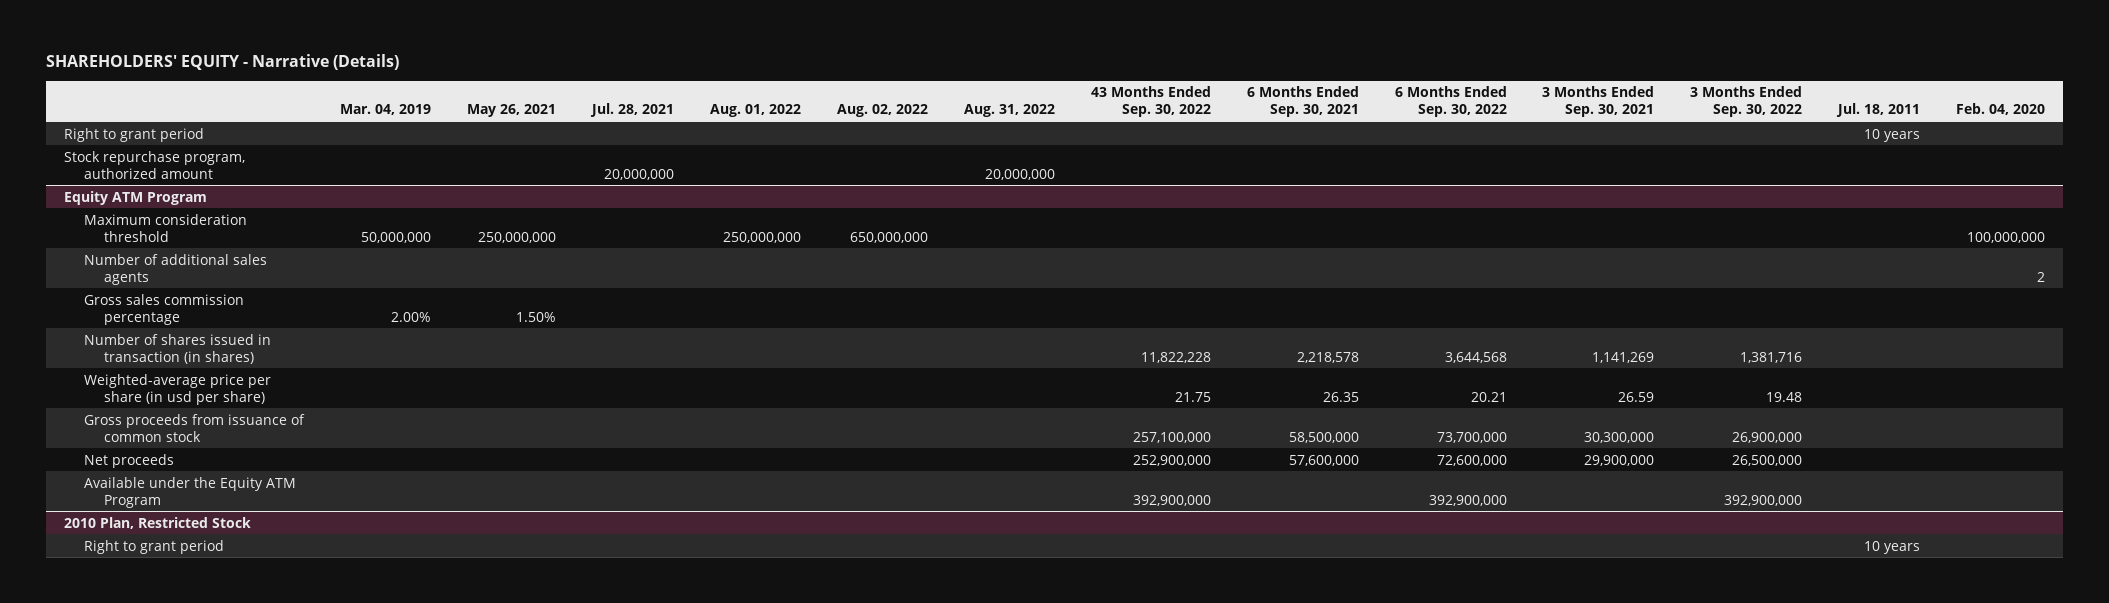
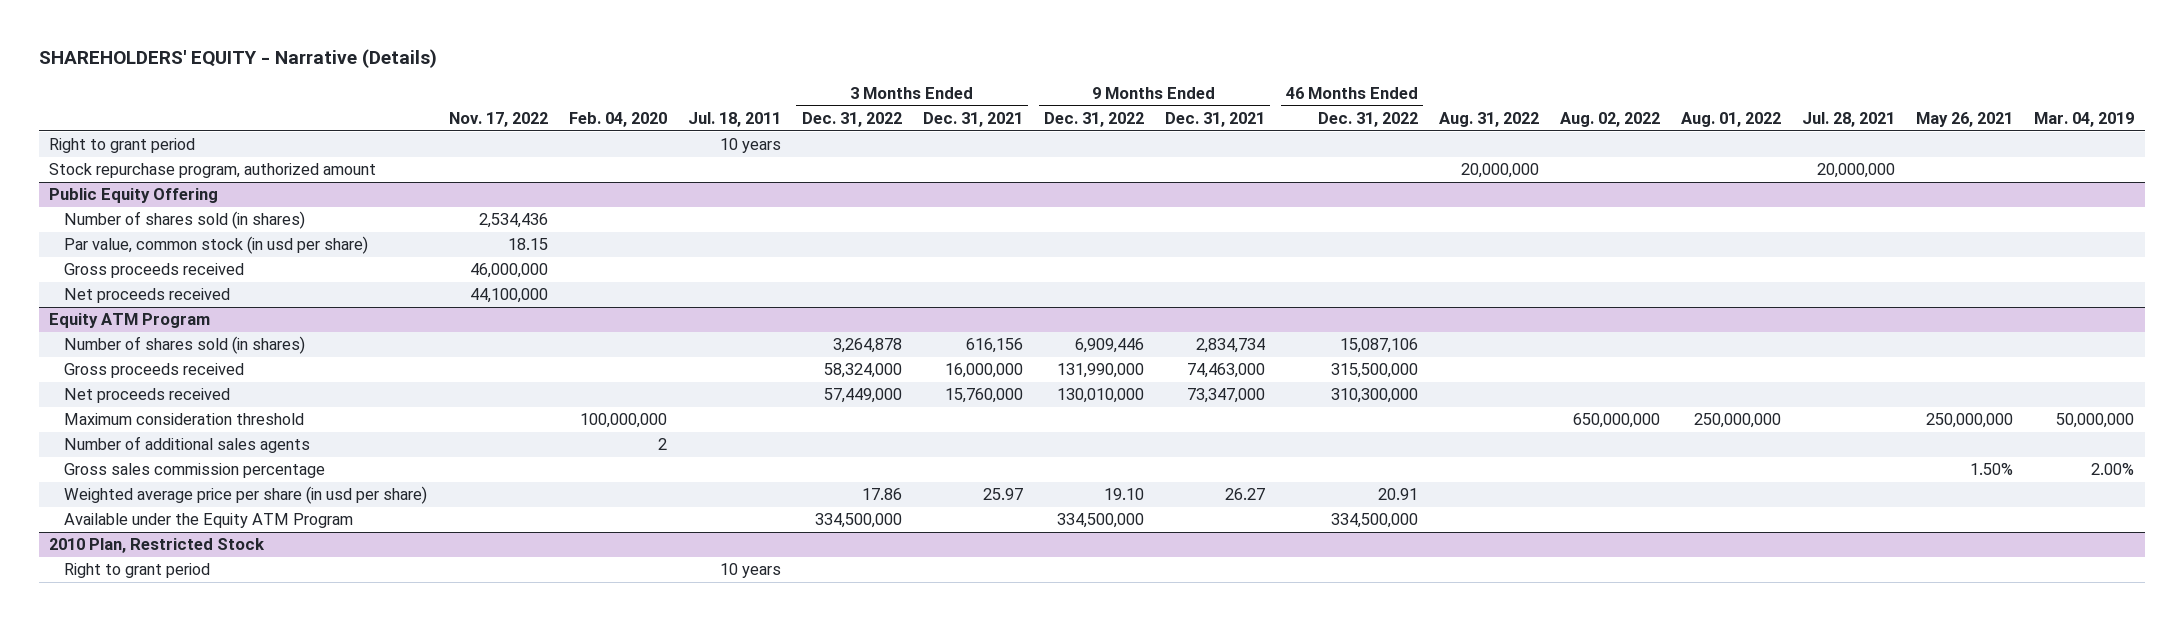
- | Mar. 04, 2019 | May 26, 2021 | Jul. 28, 2021 | Aug. 01, 2022 | Aug. 02, 2022 | Aug. 31, 2022 | 43 Months Ended Sep. 30, 2022 | 6 Months Ended Sep. 30, 2021 | 6 Months Ended Sep. 30, 2022 | 3 Months Ended Sep. 30, 2021 | 3 Months Ended Sep. 30, 2022 | Jul. 18, 2011 | Feb. 04, 2020
+ | Nov. 17, 2022 | Feb. 04, 2020 | Jul. 18, 2011 | 3 Months Ended Dec. 31, 2022 | 3 Months Ended Dec. 31, 2021 | 9 Months Ended Dec. 31, 2022 | 9 Months Ended Dec. 31, 2021 | 46 Months Ended Dec. 31, 2022 | Aug. 31, 2022 | Aug. 02, 2022 | Aug. 01, 2022 | Jul. 28, 2021 | May 26, 2021 | Mar. 04, 2019
+ Public Equity Offering
+ Number of shares sold (in shares) | 2,534,436 | | | | | | | | | | | | |
+ Par value, common stock (in usd per share) | 18.15 | | | | | | | | | | | | |
+ Gross proceeds received | 46,000,000 | | | | | | | | | | | | |
+ Net proceeds received | 44,100,000 | | | | | | | | | | | | |
@ Equity ATM Program
+ Number of shares sold (in shares) | | | | 3,264,878 | 616,156 | 6,909,446 | 2,834,734 | 15,087,106 | | | | | |
+ Gross proceeds received | | | | 58,324,000 | 16,000,000 | 131,990,000 | 74,463,000 | 315,500,000 | | | | | |
+ Net proceeds received | | | | 57,449,000 | 15,760,000 | 130,010,000 | 73,347,000 | 310,300,000 | | | | | |
- Number of shares issued in transaction (in shares) | | | | | | | 11,822,228 | 2,218,578 | 3,644,568 | 1,141,269 | 1,381,716 | |
- Weighted-average price per share (in usd per share) | | | | | | | 21.75 | 26.35 | 20.21 | 26.59 | 19.48 | |
- Gross proceeds from issuance of common stock | | | | | | | 257,100,000 | 58,500,000 | 73,700,000 | 30,300,000 | 26,900,000 | |
- Net proceeds | | | | | | | 252,900,000 | 57,600,000 | 72,600,000 | 29,900,000 | 26,500,000 | |
+ Weighted average price per share (in usd per share) | | | | 17.86 | 25.97 | 19.10 | 26.27 | 20.91 | | | | | |

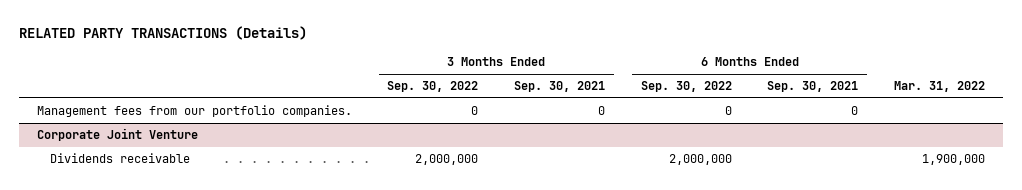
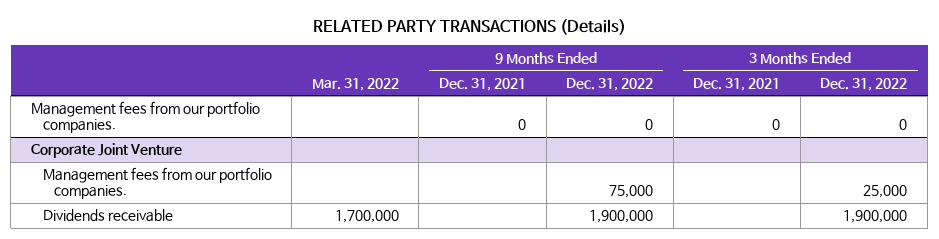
- | 3 Months Ended Sep. 30, 2022 | 3 Months Ended Sep. 30, 2021 | 6 Months Ended Sep. 30, 2022 | 6 Months Ended Sep. 30, 2021 | Mar. 31, 2022
+ | Mar. 31, 2022 | 9 Months Ended Dec. 31, 2021 | 9 Months Ended Dec. 31, 2022 | 3 Months Ended Dec. 31, 2021 | 3 Months Ended Dec. 31, 2022
@ Corporate Joint Venture
- Dividends receivable | 2,000,000 | | 2,000,000 | | 1,900,000
+ Management fees from our portfolio companies. | | | 75,000 | | 25,000
+ Dividends receivable | 1,700,000 | | 1,900,000 | | 1,900,000

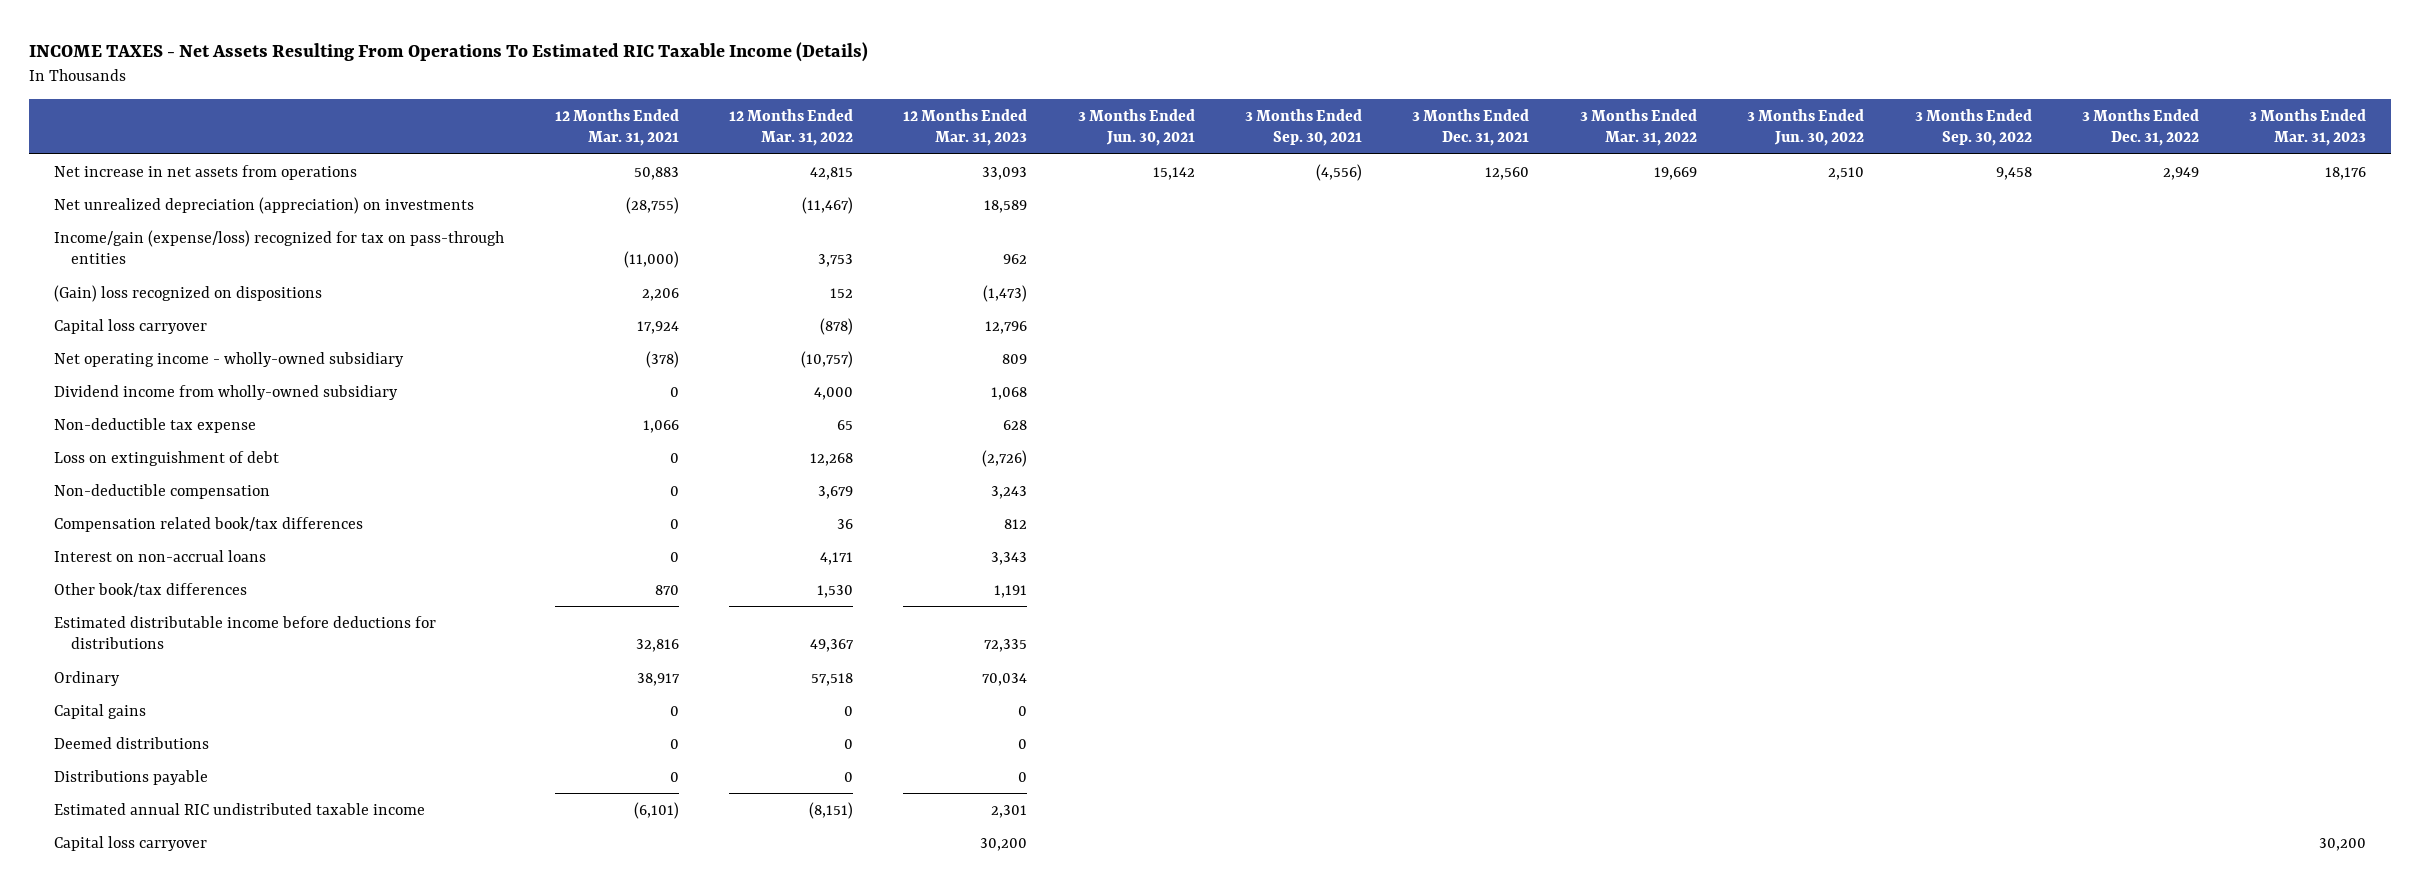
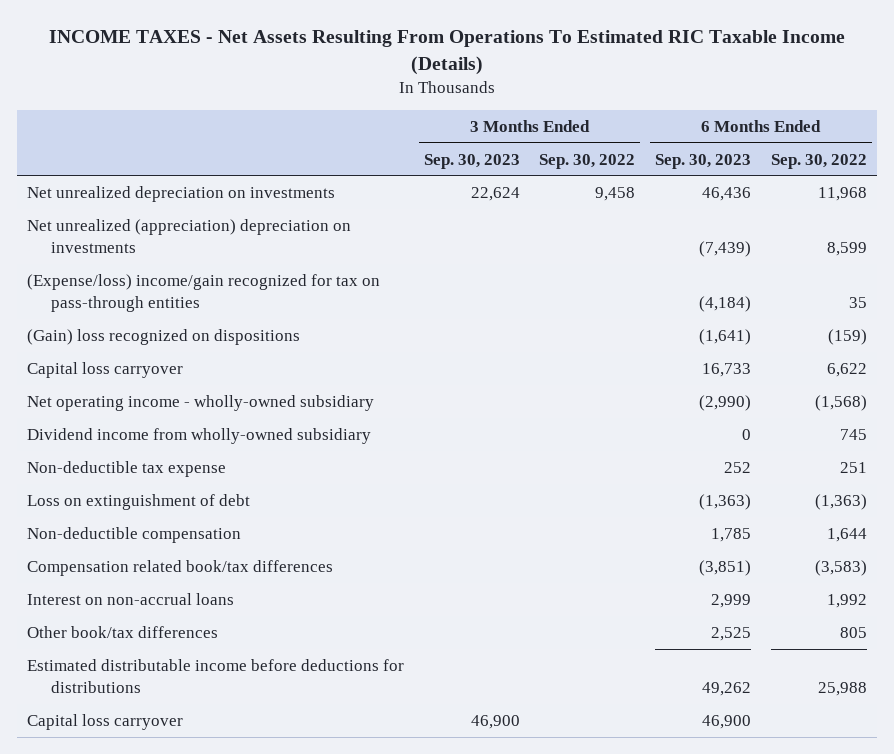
- | 12 Months Ended Mar. 31, 2021 | 12 Months Ended Mar. 31, 2022 | 12 Months Ended Mar. 31, 2023 | 3 Months Ended Jun. 30, 2021 | 3 Months Ended Sep. 30, 2021 | 3 Months Ended Dec. 31, 2021 | 3 Months Ended Mar. 31, 2022 | 3 Months Ended Jun. 30, 2022 | 3 Months Ended Sep. 30, 2022 | 3 Months Ended Dec. 31, 2022 | 3 Months Ended Mar. 31, 2023
+ | 3 Months Ended Sep. 30, 2023 | 3 Months Ended Sep. 30, 2022 | 6 Months Ended Sep. 30, 2023 | 6 Months Ended Sep. 30, 2022
- Net increase in net assets from operations | 50,883 | 42,815 | 33,093 | 15,142 | (4,556) | 12,560 | 19,669 | 2,510 | 9,458 | 2,949 | 18,176
- Net unrealized depreciation (appreciation) on investments | (28,755) | (11,467) | 18,589 | | | | | | | |
- Income/gain (expense/loss) recognized for tax on pass-through entities | (11,000) | 3,753 | 962 | | | | | | | |
+ Net unrealized depreciation on investments | 22,624 | 9,458 | 46,436 | 11,968
+ Net unrealized (appreciation) depreciation on investments | | | (7,439) | 8,599
+ (Expense/loss) income/gain recognized for tax on pass-through entities | | | (4,184) | 35
- Ordinary | 38,917 | 57,518 | 70,034 | | | | | | | |
- Capital gains | 0 | 0 | 0 | | | | | | | |
- Deemed distributions | 0 | 0 | 0 | | | | | | | |
- Distributions payable | 0 | 0 | 0 | | | | | | | |
- Estimated annual RIC undistributed taxable income | (6,101) | (8,151) | 2,301 | | | | | | | |

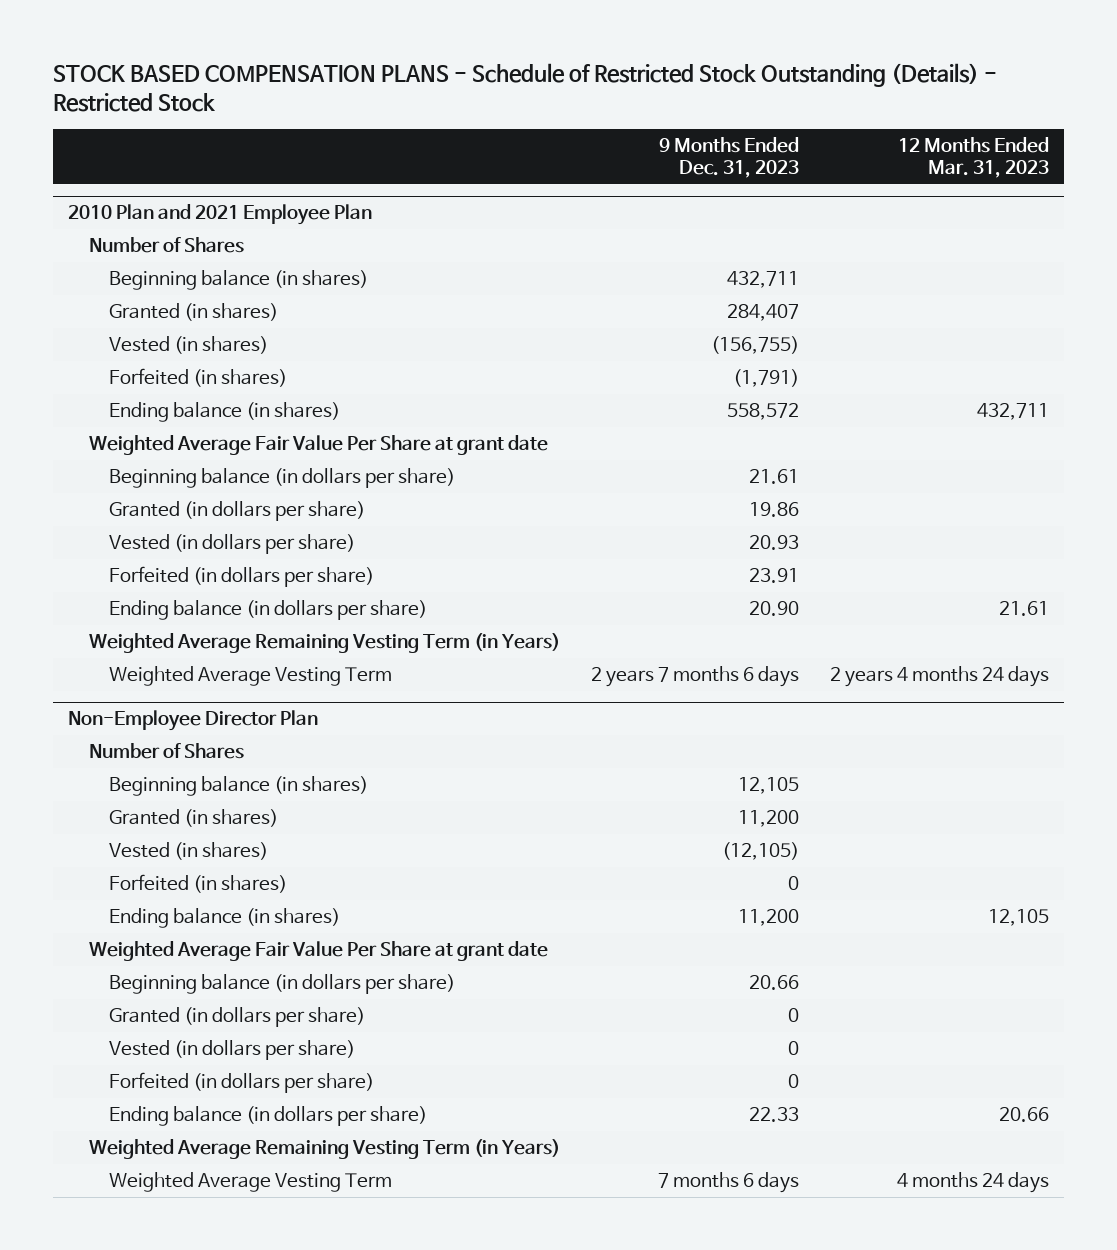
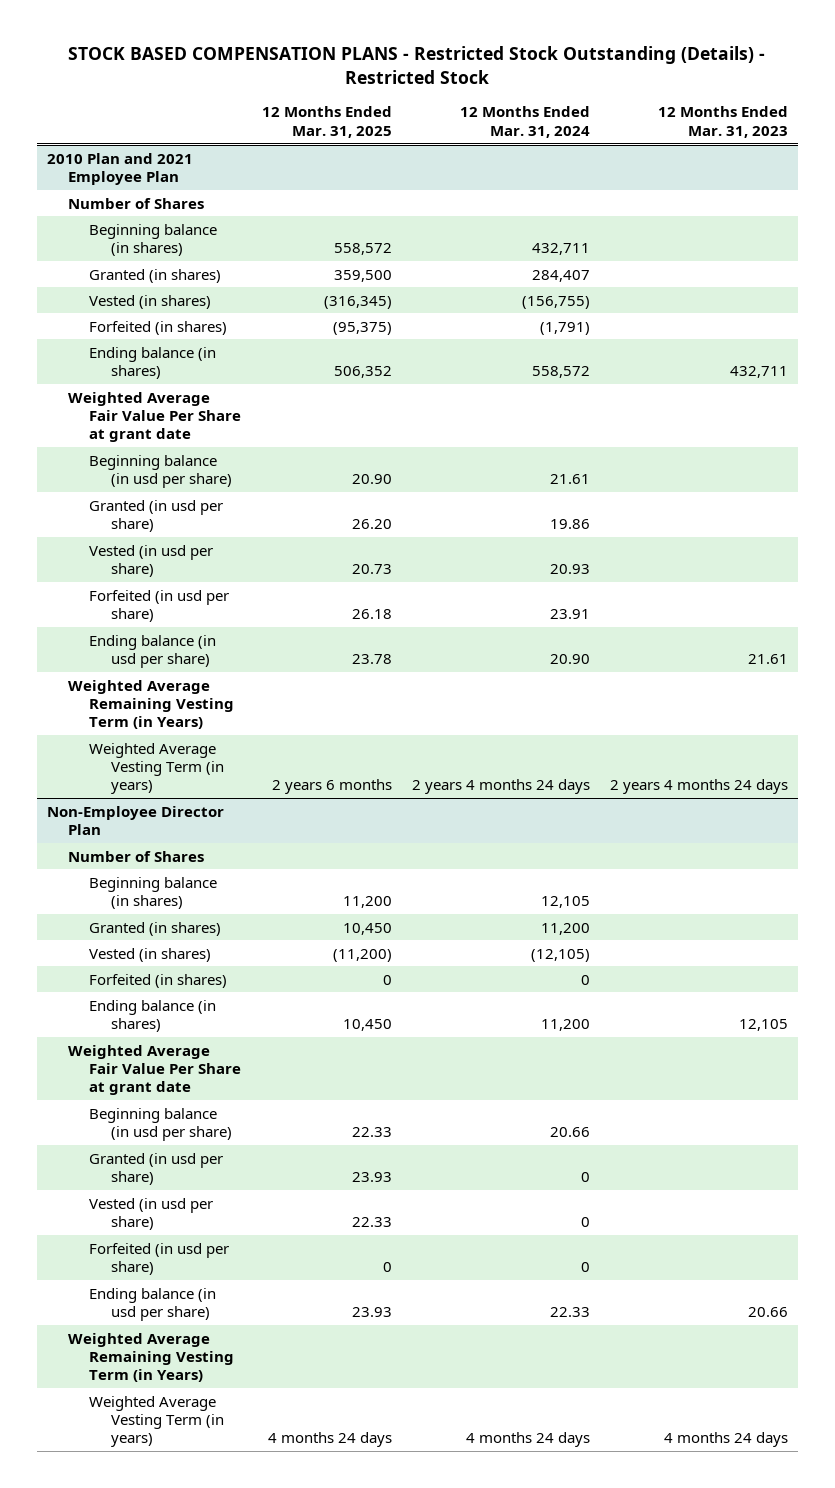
- STOCK BASED COMPENSATION PLANS - Schedule of Restricted Stock Outstanding (Details) - Restricted Stock
+ STOCK BASED COMPENSATION PLANS - Restricted Stock Outstanding (Details) - Restricted Stock
- | 9 Months Ended Dec. 31, 2023 | 12 Months Ended Mar. 31, 2023
+ | 12 Months Ended Mar. 31, 2025 | 12 Months Ended Mar. 31, 2024 | 12 Months Ended Mar. 31, 2023
@ 2010 Plan and 2021 Employee Plan
- Beginning balance (in dollars per share) | 21.61 |
- Granted (in dollars per share) | 19.86 |
- Vested (in dollars per share) | 20.93 |
- Forfeited (in dollars per share) | 23.91 |
- Ending balance (in dollars per share) | 20.90 | 21.61
+ Beginning balance (in usd per share) | 20.90 | 21.61 |
+ Granted (in usd per share) | 26.20 | 19.86 |
+ Vested (in usd per share) | 20.73 | 20.93 |
+ Forfeited (in usd per share) | 26.18 | 23.91 |
+ Ending balance (in usd per share) | 23.78 | 20.90 | 21.61
- Weighted Average Vesting Term | 2 years 7 months 6 days | 2 years 4 months 24 days
+ Weighted Average Vesting Term (in years) | 2 years 6 months | 2 years 4 months 24 days | 2 years 4 months 24 days
@ Non-Employee Director Plan
- Beginning balance (in dollars per share) | 20.66 |
- Granted (in dollars per share) | 0 |
- Vested (in dollars per share) | 0 |
- Forfeited (in dollars per share) | 0 |
- Ending balance (in dollars per share) | 22.33 | 20.66
+ Beginning balance (in usd per share) | 22.33 | 20.66 |
+ Granted (in usd per share) | 23.93 | 0 |
+ Vested (in usd per share) | 22.33 | 0 |
+ Forfeited (in usd per share) | 0 | 0 |
+ Ending balance (in usd per share) | 23.93 | 22.33 | 20.66
- Weighted Average Vesting Term | 7 months 6 days | 4 months 24 days
+ Weighted Average Vesting Term (in years) | 4 months 24 days | 4 months 24 days | 4 months 24 days

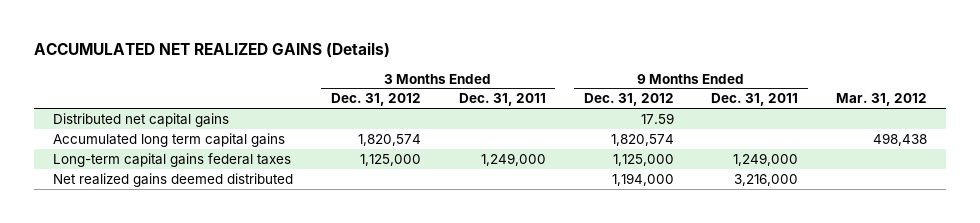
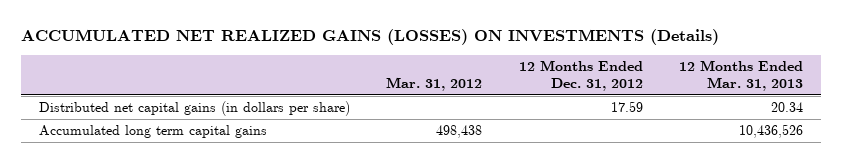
- ACCUMULATED NET REALIZED GAINS (Details)
+ ACCUMULATED NET REALIZED GAINS (LOSSES) ON INVESTMENTS (Details)
- | 3 Months Ended Dec. 31, 2012 | 3 Months Ended Dec. 31, 2011 | 9 Months Ended Dec. 31, 2012 | 9 Months Ended Dec. 31, 2011 | Mar. 31, 2012
+ | Mar. 31, 2012 | 12 Months Ended Dec. 31, 2012 | 12 Months Ended Mar. 31, 2013
- Distributed net capital gains | | | 17.59 | |
+ Distributed net capital gains (in dollars per share) | | 17.59 | 20.34
- Long-term capital gains federal taxes | 1,125,000 | 1,249,000 | 1,125,000 | 1,249,000 |
- Net realized gains deemed distributed | | | 1,194,000 | 3,216,000 |

